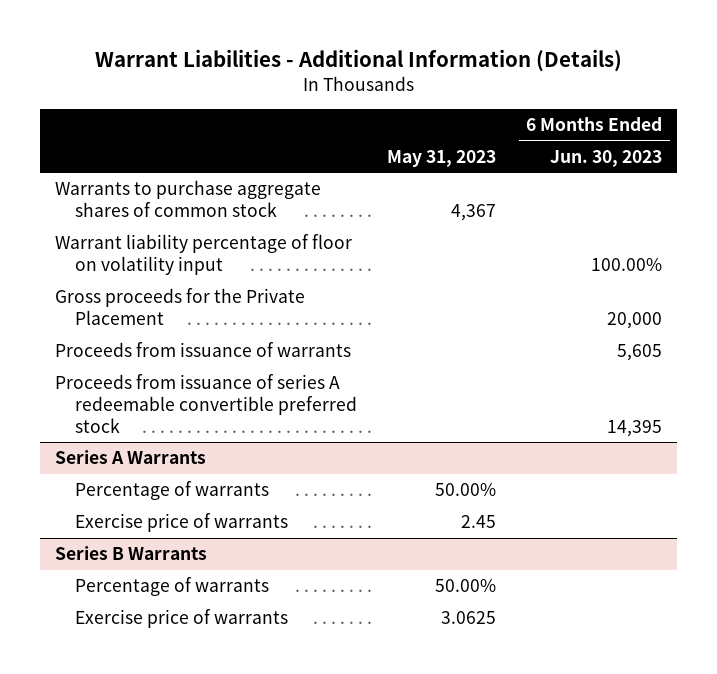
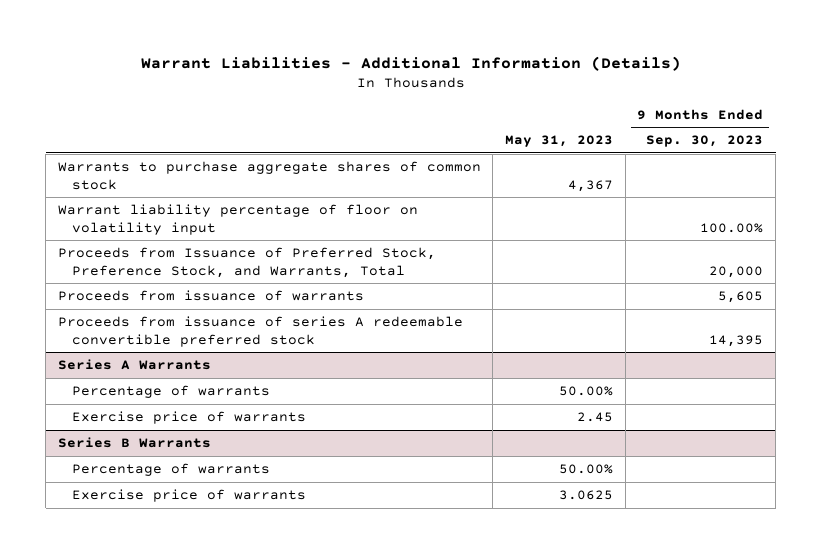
- | May 31, 2023 | 6 Months Ended Jun. 30, 2023
+ | May 31, 2023 | 9 Months Ended Sep. 30, 2023
- Gross proceeds for the Private Placement | | 20,000
+ Proceeds from Issuance of Preferred Stock, Preference Stock, and Warrants, Total | | 20,000

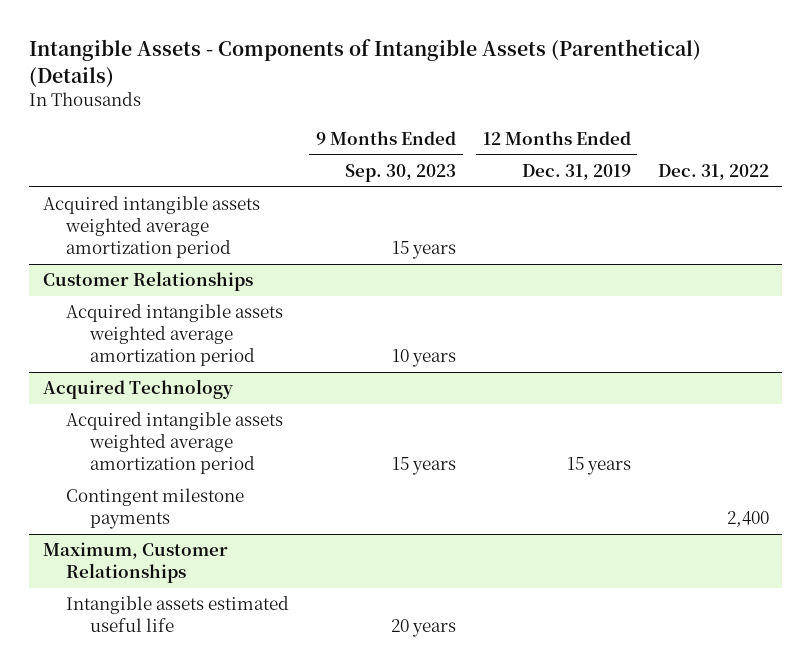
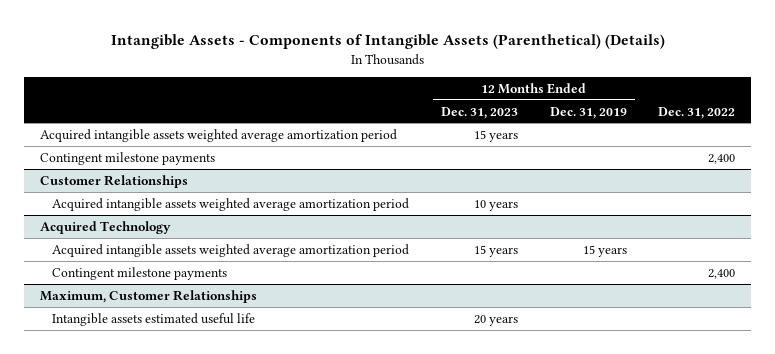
- | 9 Months Ended Sep. 30, 2023 | 12 Months Ended Dec. 31, 2019 | Dec. 31, 2022
+ | 12 Months Ended Dec. 31, 2023 | 12 Months Ended Dec. 31, 2019 | Dec. 31, 2022
+ Contingent milestone payments | | | 2,400

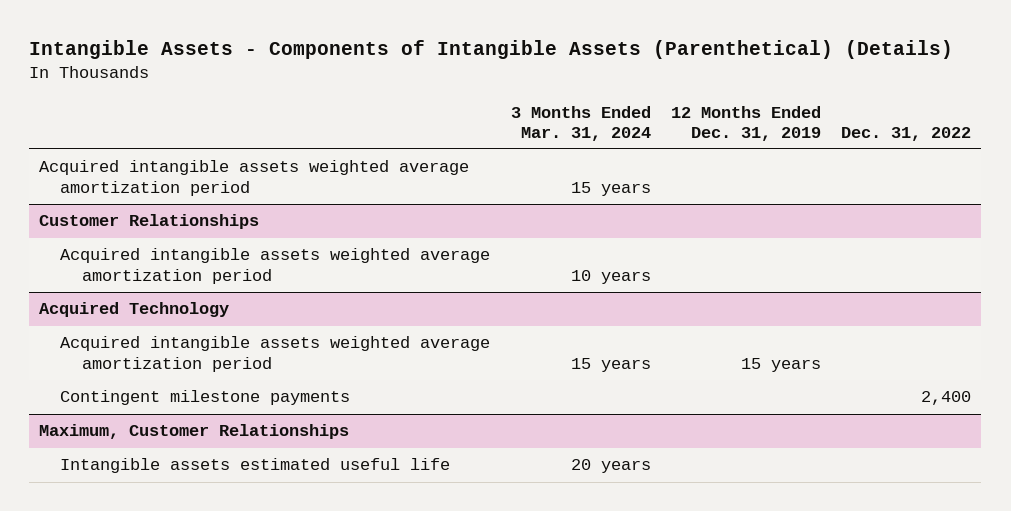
- | 12 Months Ended Dec. 31, 2023 | 12 Months Ended Dec. 31, 2019 | Dec. 31, 2022
+ | 3 Months Ended Mar. 31, 2024 | 12 Months Ended Dec. 31, 2019 | Dec. 31, 2022
- Contingent milestone payments | | | 2,400

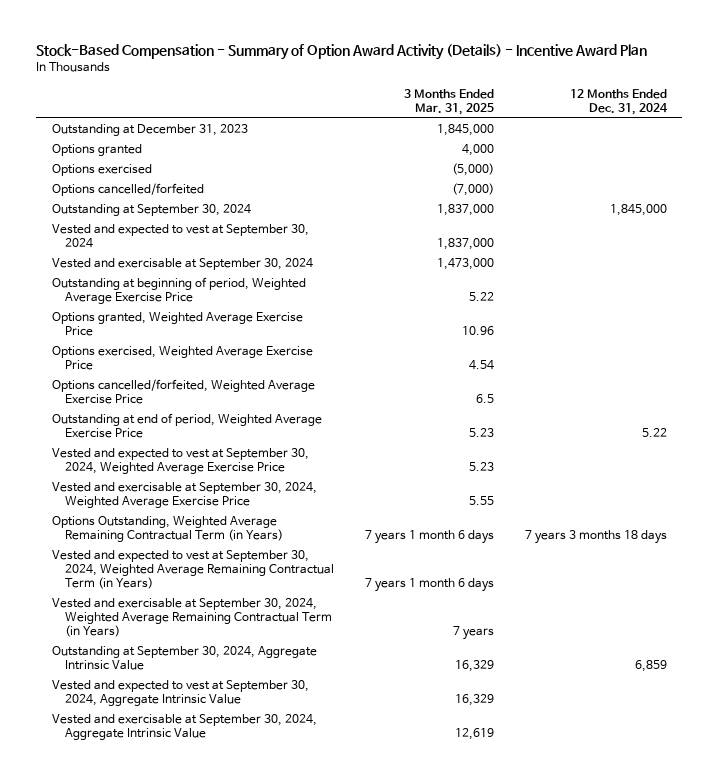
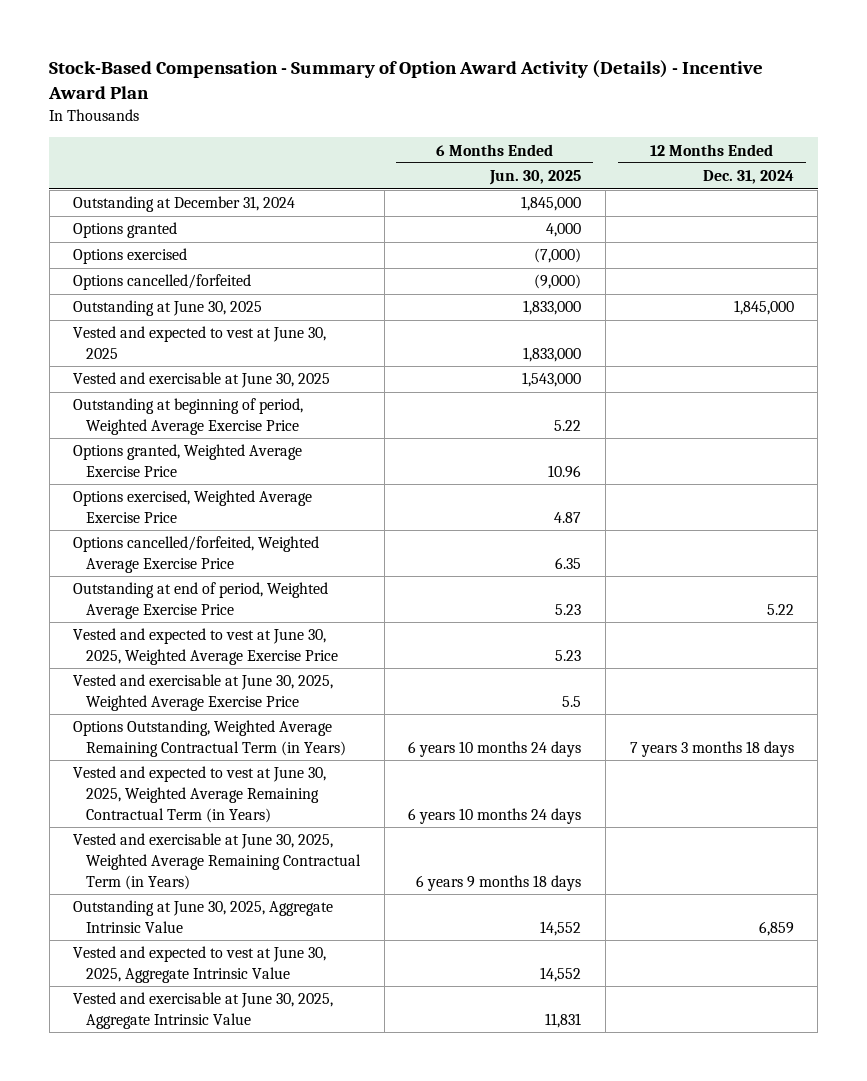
- | 3 Months Ended Mar. 31, 2025 | 12 Months Ended Dec. 31, 2024
+ | 6 Months Ended Jun. 30, 2025 | 12 Months Ended Dec. 31, 2024
- Outstanding at December 31, 2023 | 1,845,000 |
+ Outstanding at December 31, 2024 | 1,845,000 |
- Outstanding at September 30, 2024 | 1,837,000 | 1,845,000
- Vested and expected to vest at September 30, 2024 | 1,837,000 |
- Vested and exercisable at September 30, 2024 | 1,473,000 |
+ Outstanding at June 30, 2025 | 1,833,000 | 1,845,000
+ Vested and expected to vest at June 30, 2025 | 1,833,000 |
+ Vested and exercisable at June 30, 2025 | 1,543,000 |
- Vested and expected to vest at September 30, 2024, Weighted Average Exercise Price | 5.23 |
- Vested and exercisable at September 30, 2024, Weighted Average Exercise Price | 5.55 |
+ Vested and expected to vest at June 30, 2025, Weighted Average Exercise Price | 5.23 |
+ Vested and exercisable at June 30, 2025, Weighted Average Exercise Price | 5.5 |
- Vested and expected to vest at September 30, 2024, Weighted Average Remaining Contractual Term (in Years) | 7 years 1 month 6 days |
- Vested and exercisable at September 30, 2024, Weighted Average Remaining Contractual Term (in Years) | 7 years |
- Outstanding at September 30, 2024, Aggregate Intrinsic Value | 16,329 | 6,859
- Vested and expected to vest at September 30, 2024, Aggregate Intrinsic Value | 16,329 |
- Vested and exercisable at September 30, 2024, Aggregate Intrinsic Value | 12,619 |
+ Vested and expected to vest at June 30, 2025, Weighted Average Remaining Contractual Term (in Years) | 6 years 10 months 24 days |
+ Vested and exercisable at June 30, 2025, Weighted Average Remaining Contractual Term (in Years) | 6 years 9 months 18 days |
+ Outstanding at June 30, 2025, Aggregate Intrinsic Value | 14,552 | 6,859
+ Vested and expected to vest at June 30, 2025, Aggregate Intrinsic Value | 14,552 |
+ Vested and exercisable at June 30, 2025, Aggregate Intrinsic Value | 11,831 |

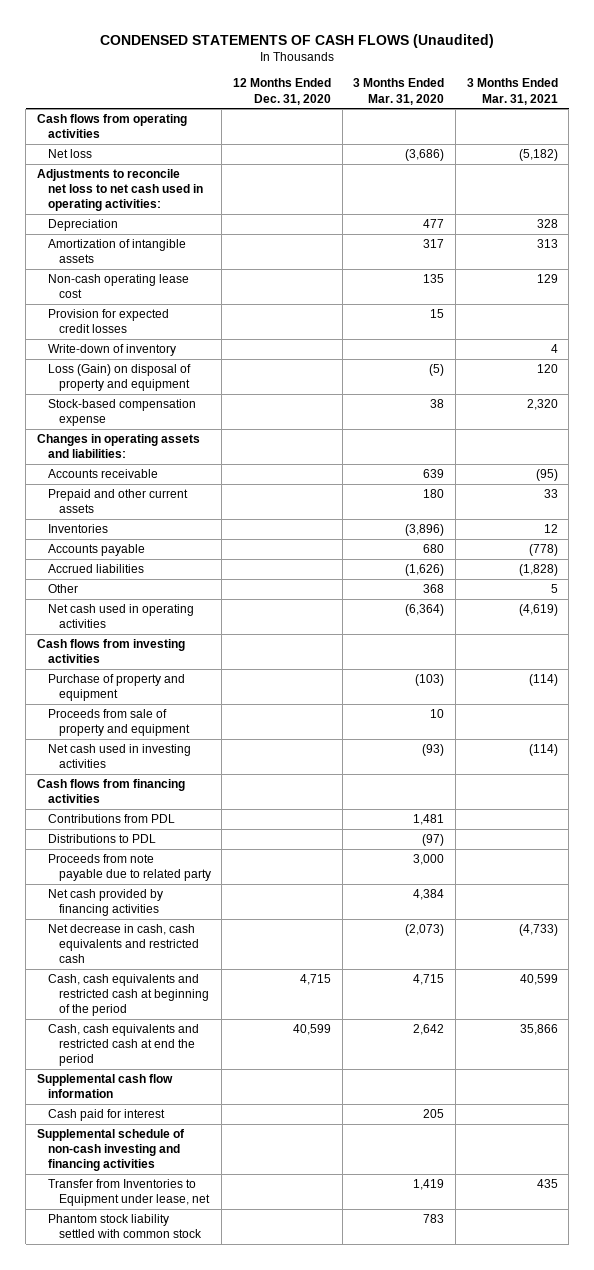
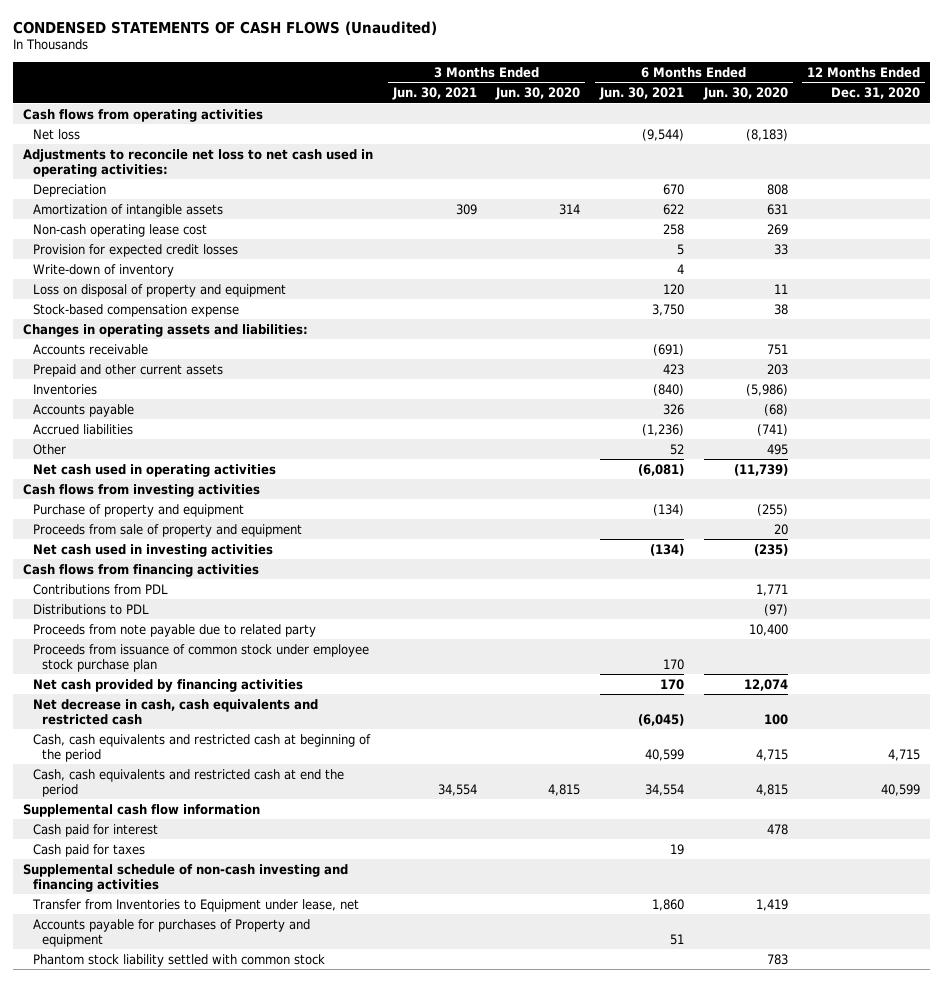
- | 12 Months Ended Dec. 31, 2020 | 3 Months Ended Mar. 31, 2020 | 3 Months Ended Mar. 31, 2021
+ | 3 Months Ended Jun. 30, 2021 | 3 Months Ended Jun. 30, 2020 | 6 Months Ended Jun. 30, 2021 | 6 Months Ended Jun. 30, 2020 | 12 Months Ended Dec. 31, 2020
- Loss (Gain) on disposal of property and equipment | | (5) | 120
+ Loss on disposal of property and equipment | | | 120 | 11 |
+ Proceeds from issuance of common stock under employee stock purchase plan | | | 170 | |
+ Cash paid for taxes | | | 19 | |
+ Accounts payable for purchases of Property and equipment | | | 51 | |

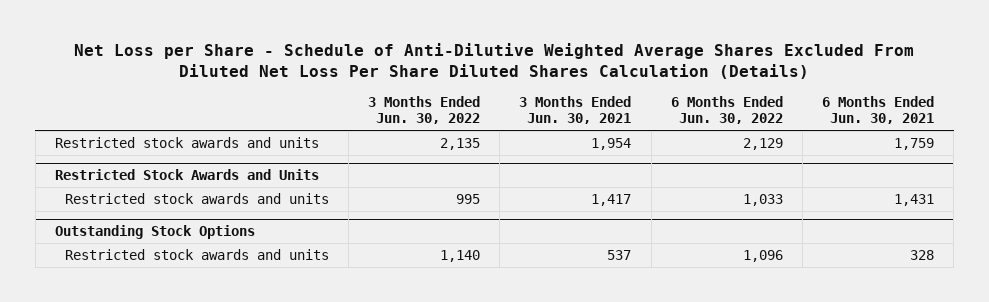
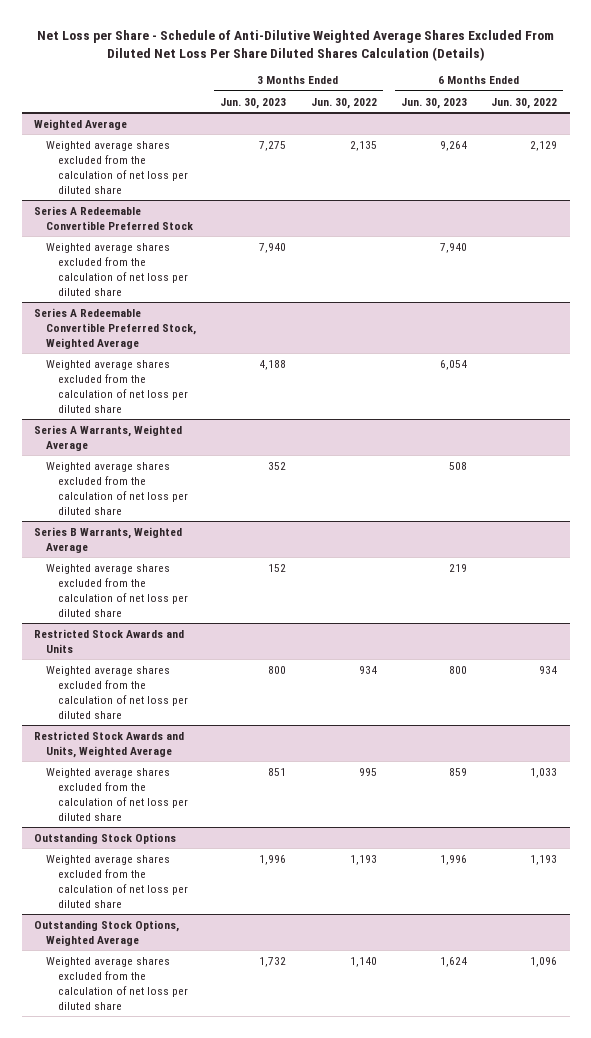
- | 3 Months Ended Jun. 30, 2022 | 3 Months Ended Jun. 30, 2021 | 6 Months Ended Jun. 30, 2022 | 6 Months Ended Jun. 30, 2021
+ | 3 Months Ended Jun. 30, 2023 | 3 Months Ended Jun. 30, 2022 | 6 Months Ended Jun. 30, 2023 | 6 Months Ended Jun. 30, 2022
- Restricted stock awards and units | 2,135 | 1,954 | 2,129 | 1,759
+ Weighted Average
+ Weighted average shares excluded from the calculation of net loss per diluted share | 7,275 | 2,135 | 9,264 | 2,129
+ Series A Redeemable Convertible Preferred Stock
+ Weighted average shares excluded from the calculation of net loss per diluted share | 7,940 | | 7,940 |
+ Series A Redeemable Convertible Preferred Stock, Weighted Average
+ Weighted average shares excluded from the calculation of net loss per diluted share | 4,188 | | 6,054 |
+ Series A Warrants, Weighted Average
+ Weighted average shares excluded from the calculation of net loss per diluted share | 352 | | 508 |
+ Series B Warrants, Weighted Average
+ Weighted average shares excluded from the calculation of net loss per diluted share | 152 | | 219 |
@ Restricted Stock Awards and Units
- Restricted stock awards and units | 995 | 1,417 | 1,033 | 1,431
+ Weighted average shares excluded from the calculation of net loss per diluted share | 800 | 934 | 800 | 934
+ Restricted Stock Awards and Units, Weighted Average
+ Weighted average shares excluded from the calculation of net loss per diluted share | 851 | 995 | 859 | 1,033
@ Outstanding Stock Options
- Restricted stock awards and units | 1,140 | 537 | 1,096 | 328
+ Weighted average shares excluded from the calculation of net loss per diluted share | 1,996 | 1,193 | 1,996 | 1,193
+ Outstanding Stock Options, Weighted Average
+ Weighted average shares excluded from the calculation of net loss per diluted share | 1,732 | 1,140 | 1,624 | 1,096

